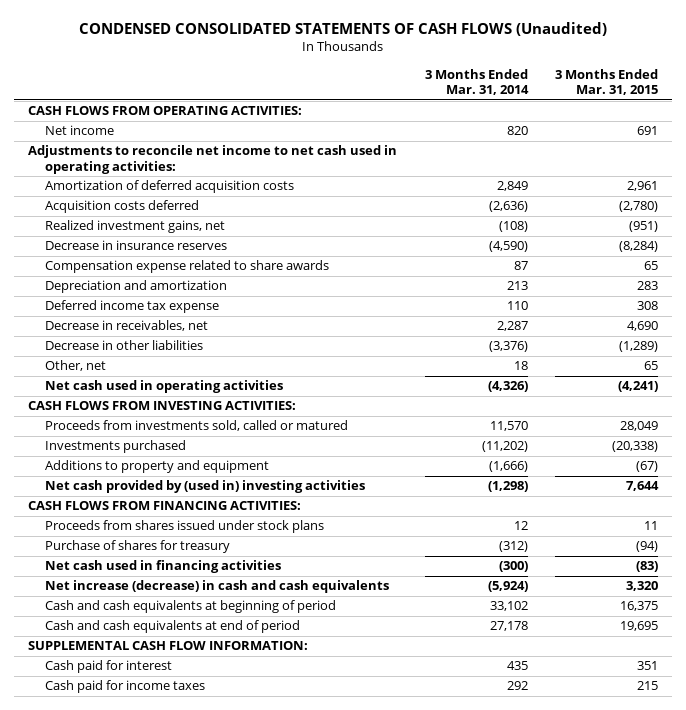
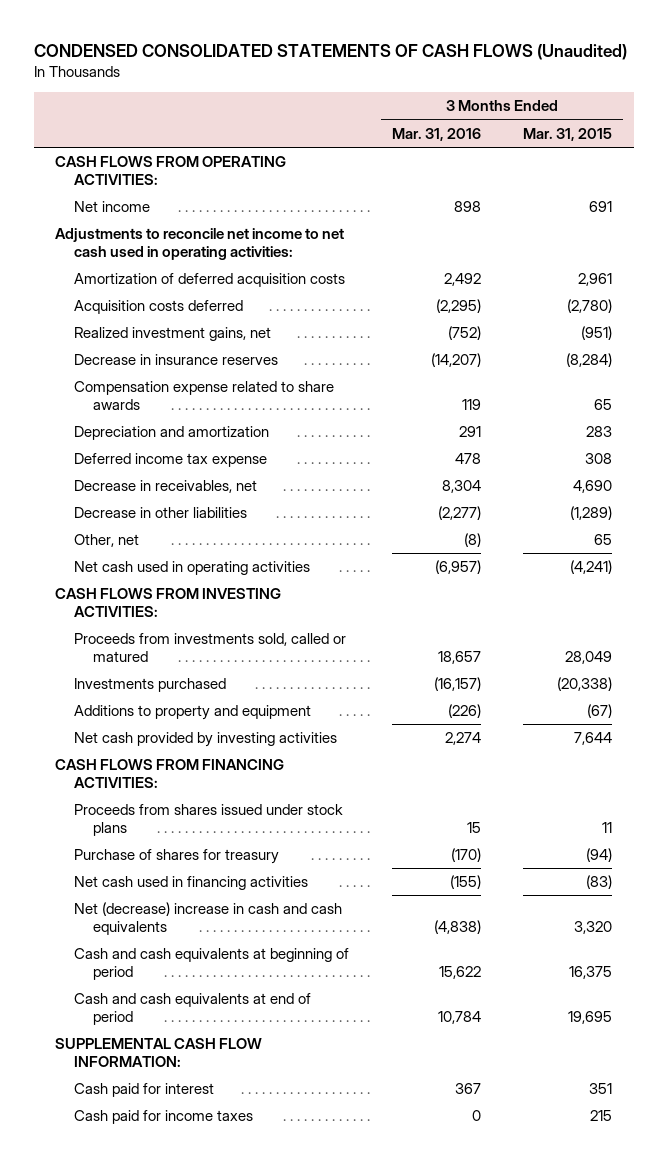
- | 3 Months Ended Mar. 31, 2014 | 3 Months Ended Mar. 31, 2015
+ | 3 Months Ended Mar. 31, 2016 | 3 Months Ended Mar. 31, 2015
- Net cash provided by (used in) investing activities | (1,298) | 7,644
+ Net cash provided by investing activities | 2,274 | 7,644
- Net increase (decrease) in cash and cash equivalents | (5,924) | 3,320
+ Net (decrease) increase in cash and cash equivalents | (4,838) | 3,320

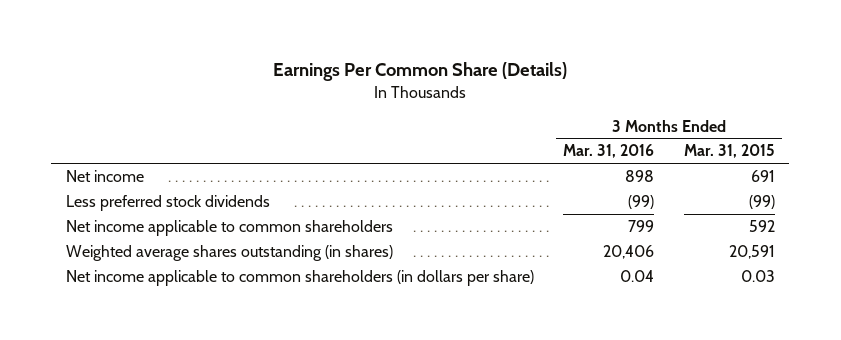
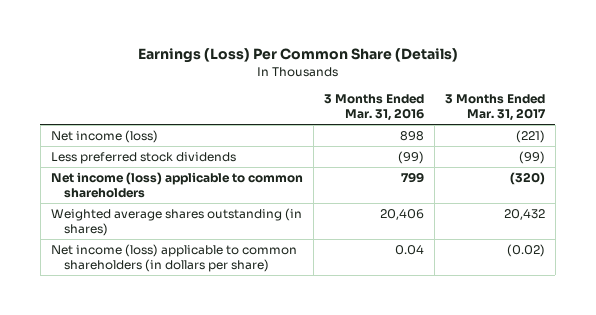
- Earnings Per Common Share (Details)
+ Earnings (Loss) Per Common Share (Details)
- | 3 Months Ended Mar. 31, 2016 | 3 Months Ended Mar. 31, 2015
+ | 3 Months Ended Mar. 31, 2016 | 3 Months Ended Mar. 31, 2017
- Net income | 898 | 691
+ Net income (loss) | 898 | (221)
- Net income applicable to common shareholders | 799 | 592
+ Net income (loss) applicable to common shareholders | 799 | (320)
- Net income applicable to common shareholders (in dollars per share) | 0.04 | 0.03
+ Net income (loss) applicable to common shareholders (in dollars per share) | 0.04 | (0.02)

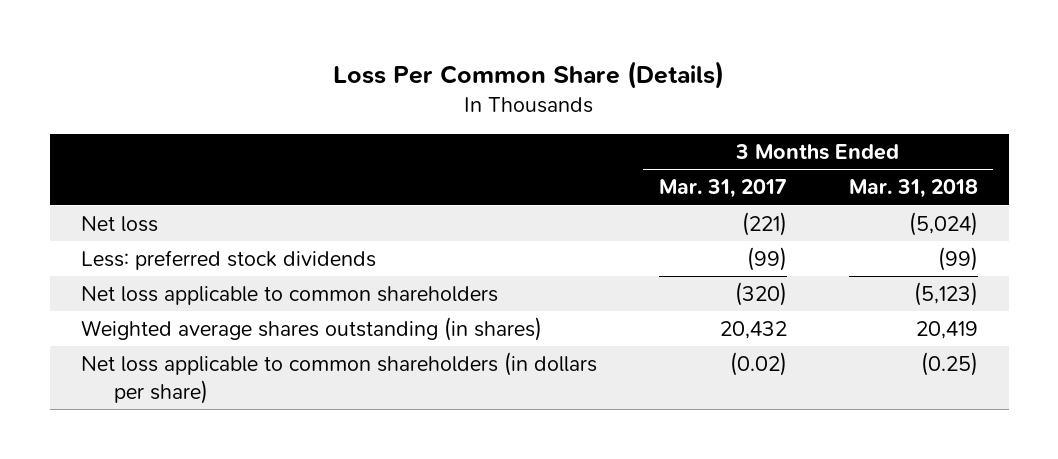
- Earnings (Loss) Per Common Share (Details)
+ Loss Per Common Share (Details)
- | 3 Months Ended Mar. 31, 2016 | 3 Months Ended Mar. 31, 2017
+ | 3 Months Ended Mar. 31, 2017 | 3 Months Ended Mar. 31, 2018
- Net income (loss) | 898 | (221)
- Less preferred stock dividends | (99) | (99)
- Net income (loss) applicable to common shareholders | 799 | (320)
+ Net loss | (221) | (5,024)
+ Less: preferred stock dividends | (99) | (99)
+ Net loss applicable to common shareholders | (320) | (5,123)
- Net income (loss) applicable to common shareholders (in dollars per share) | 0.04 | (0.02)
+ Net loss applicable to common shareholders (in dollars per share) | (0.02) | (0.25)

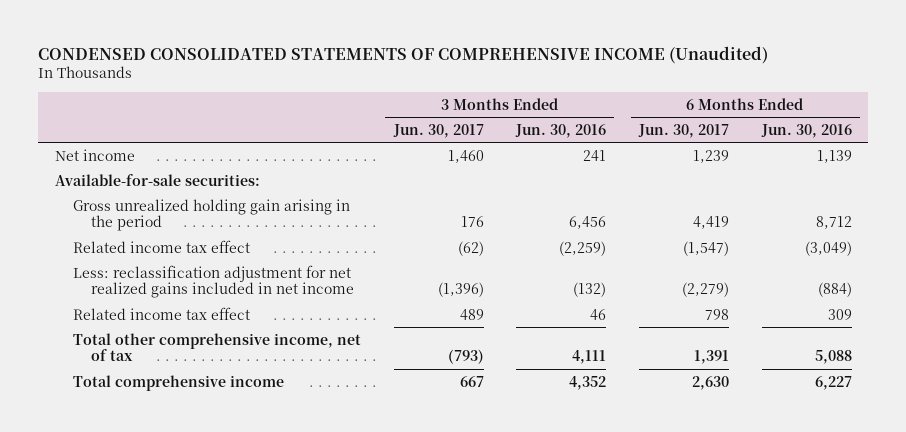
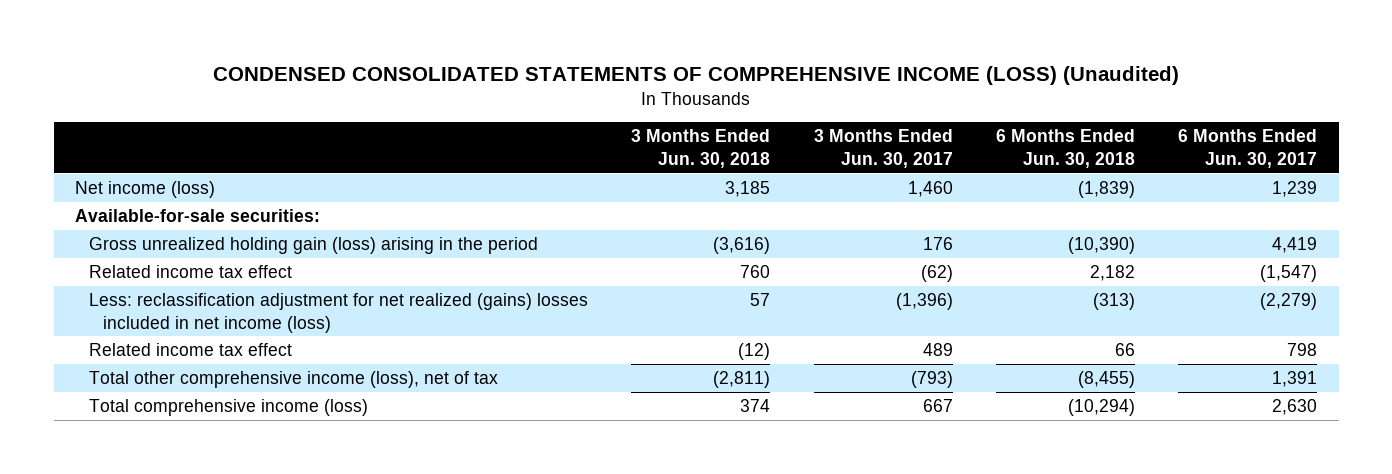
- CONDENSED CONSOLIDATED STATEMENTS OF COMPREHENSIVE INCOME (Unaudited)
+ CONDENSED CONSOLIDATED STATEMENTS OF COMPREHENSIVE INCOME (LOSS) (Unaudited)
- | 3 Months Ended Jun. 30, 2017 | 3 Months Ended Jun. 30, 2016 | 6 Months Ended Jun. 30, 2017 | 6 Months Ended Jun. 30, 2016
+ | 3 Months Ended Jun. 30, 2018 | 3 Months Ended Jun. 30, 2017 | 6 Months Ended Jun. 30, 2018 | 6 Months Ended Jun. 30, 2017
- Net income | 1,460 | 241 | 1,239 | 1,139
+ Net income (loss) | 3,185 | 1,460 | (1,839) | 1,239
- Gross unrealized holding gain arising in the period | 176 | 6,456 | 4,419 | 8,712
+ Gross unrealized holding gain (loss) arising in the period | (3,616) | 176 | (10,390) | 4,419
- Less: reclassification adjustment for net realized gains included in net income | (1,396) | (132) | (2,279) | (884)
+ Less: reclassification adjustment for net realized (gains) losses included in net income (loss) | 57 | (1,396) | (313) | (2,279)
- Total other comprehensive income, net of tax | (793) | 4,111 | 1,391 | 5,088
- Total comprehensive income | 667 | 4,352 | 2,630 | 6,227
+ Total other comprehensive income (loss), net of tax | (2,811) | (793) | (8,455) | 1,391
+ Total comprehensive income (loss) | 374 | 667 | (10,294) | 2,630

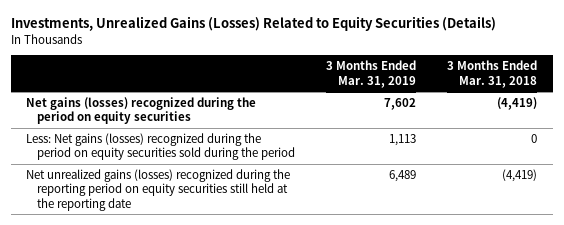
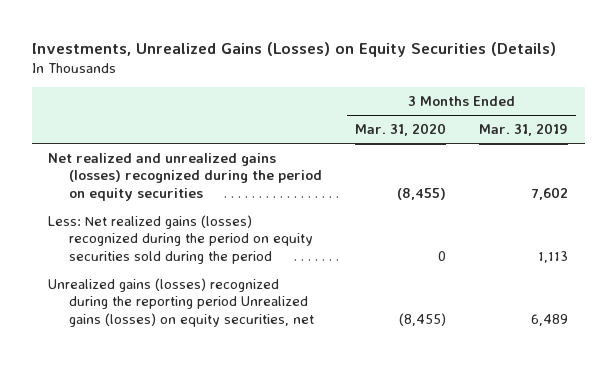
- Investments, Unrealized Gains (Losses) Related to Equity Securities (Details)
+ Investments, Unrealized Gains (Losses) on Equity Securities (Details)
- | 3 Months Ended Mar. 31, 2019 | 3 Months Ended Mar. 31, 2018
+ | 3 Months Ended Mar. 31, 2020 | 3 Months Ended Mar. 31, 2019
- Net gains (losses) recognized during the period on equity securities | 7,602 | (4,419)
- Less: Net gains (losses) recognized during the period on equity securities sold during the period | 1,113 | 0
- Net unrealized gains (losses) recognized during the reporting period on equity securities still held at the reporting date | 6,489 | (4,419)
+ Net realized and unrealized gains (losses) recognized during the period on equity securities | (8,455) | 7,602
+ Less: Net realized gains (losses) recognized during the period on equity securities sold during the period | 0 | 1,113
+ Unrealized gains (losses) recognized during the reporting period Unrealized gains (losses) on equity securities, net | (8,455) | 6,489

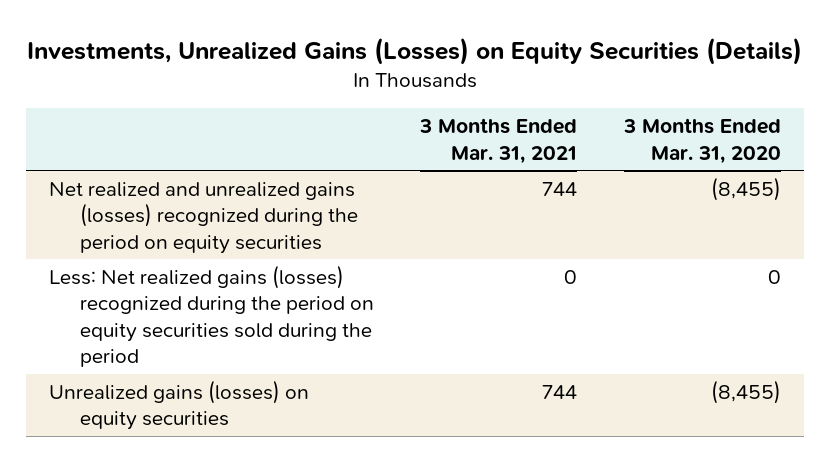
- | 3 Months Ended Mar. 31, 2020 | 3 Months Ended Mar. 31, 2019
+ | 3 Months Ended Mar. 31, 2021 | 3 Months Ended Mar. 31, 2020
- Unrealized gains (losses) recognized during the reporting period Unrealized gains (losses) on equity securities, net | (8,455) | 6,489
+ Unrealized gains (losses) on equity securities | 744 | (8,455)

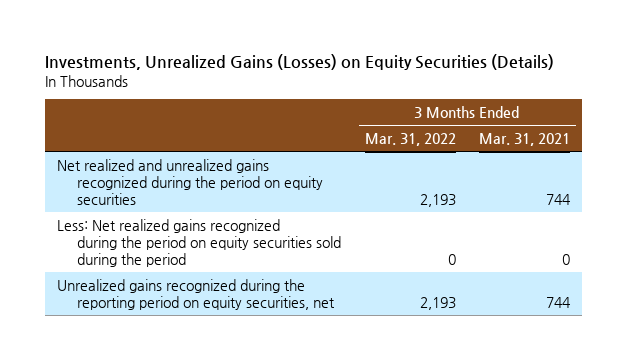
- | 3 Months Ended Mar. 31, 2021 | 3 Months Ended Mar. 31, 2020
+ | 3 Months Ended Mar. 31, 2022 | 3 Months Ended Mar. 31, 2021
- Net realized and unrealized gains (losses) recognized during the period on equity securities | 744 | (8,455)
- Less: Net realized gains (losses) recognized during the period on equity securities sold during the period | 0 | 0
- Unrealized gains (losses) on equity securities | 744 | (8,455)
+ Net realized and unrealized gains recognized during the period on equity securities | 2,193 | 744
+ Less: Net realized gains recognized during the period on equity securities sold during the period | 0 | 0
+ Unrealized gains recognized during the reporting period on equity securities, net | 2,193 | 744

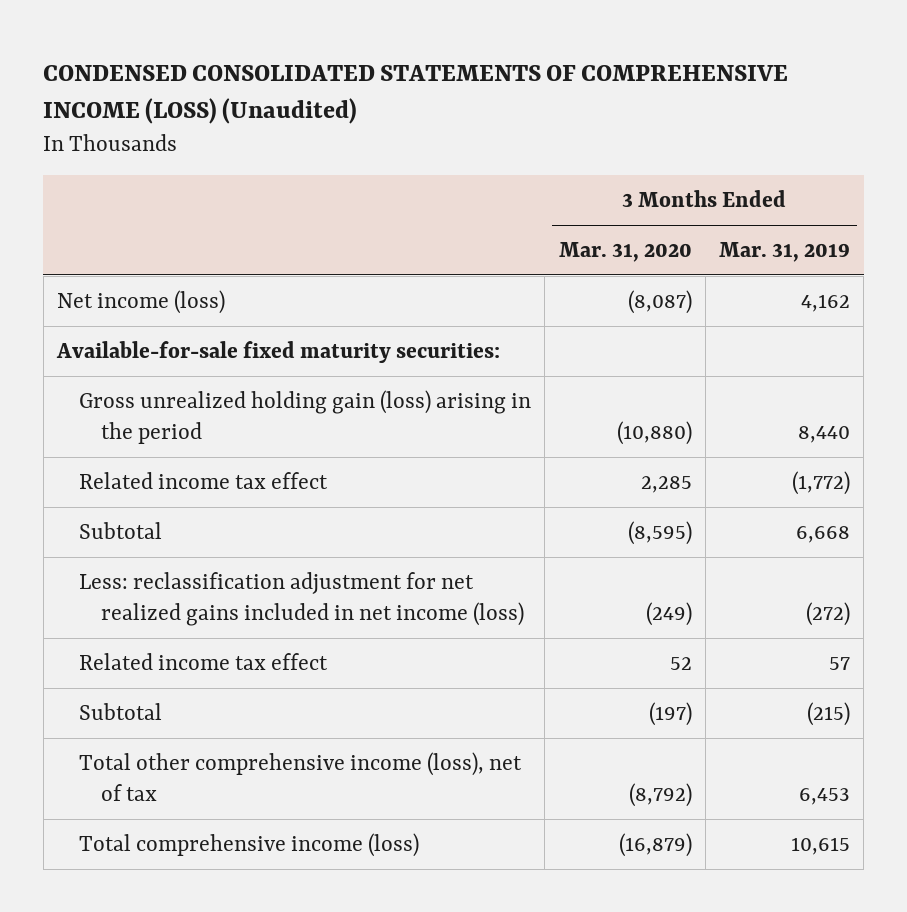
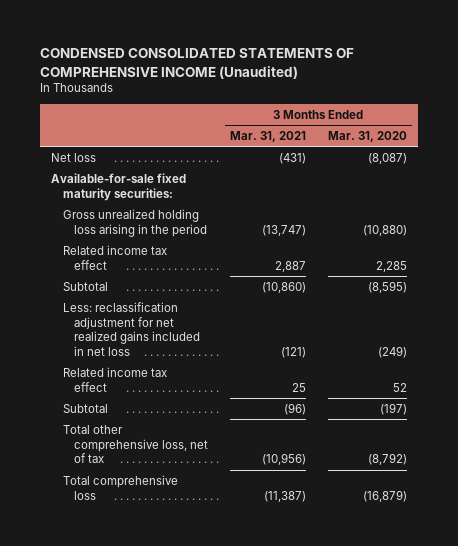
- CONDENSED CONSOLIDATED STATEMENTS OF COMPREHENSIVE INCOME (LOSS) (Unaudited)
+ CONDENSED CONSOLIDATED STATEMENTS OF COMPREHENSIVE INCOME (Unaudited)
- | 3 Months Ended Mar. 31, 2020 | 3 Months Ended Mar. 31, 2019
+ | 3 Months Ended Mar. 31, 2021 | 3 Months Ended Mar. 31, 2020
- Net income (loss) | (8,087) | 4,162
+ Net loss | (431) | (8,087)
- Gross unrealized holding gain (loss) arising in the period | (10,880) | 8,440
+ Gross unrealized holding loss arising in the period | (13,747) | (10,880)
- Less: reclassification adjustment for net realized gains included in net income (loss) | (249) | (272)
+ Less: reclassification adjustment for net realized gains included in net loss | (121) | (249)
- Total other comprehensive income (loss), net of tax | (8,792) | 6,453
- Total comprehensive income (loss) | (16,879) | 10,615
+ Total other comprehensive loss, net of tax | (10,956) | (8,792)
+ Total comprehensive loss | (11,387) | (16,879)

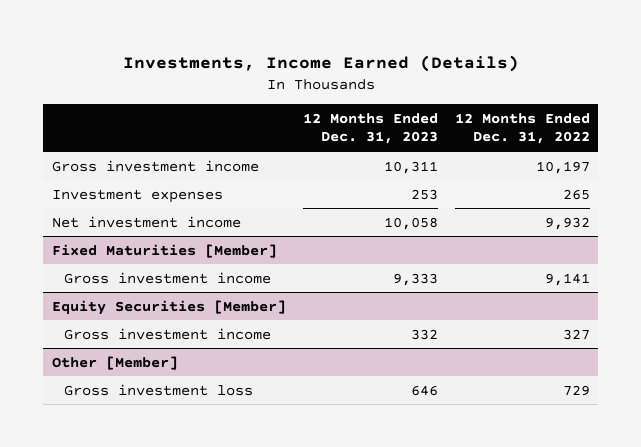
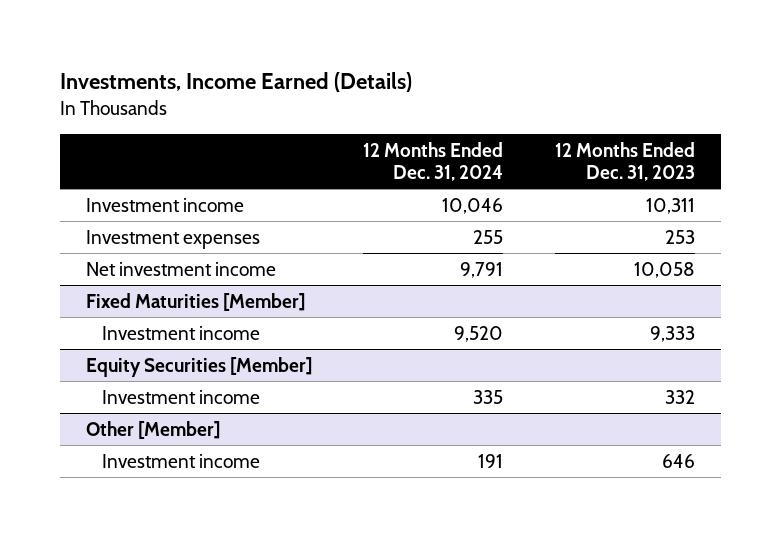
- | 12 Months Ended Dec. 31, 2023 | 12 Months Ended Dec. 31, 2022
+ | 12 Months Ended Dec. 31, 2024 | 12 Months Ended Dec. 31, 2023
- Gross investment income | 10,311 | 10,197
+ Investment income | 10,046 | 10,311
@ Fixed Maturities [Member]
- Gross investment income | 9,333 | 9,141
+ Investment income | 9,520 | 9,333
@ Equity Securities [Member]
- Gross investment income | 332 | 327
+ Investment income | 335 | 332
@ Other [Member]
- Gross investment loss | 646 | 729
+ Investment income | 191 | 646

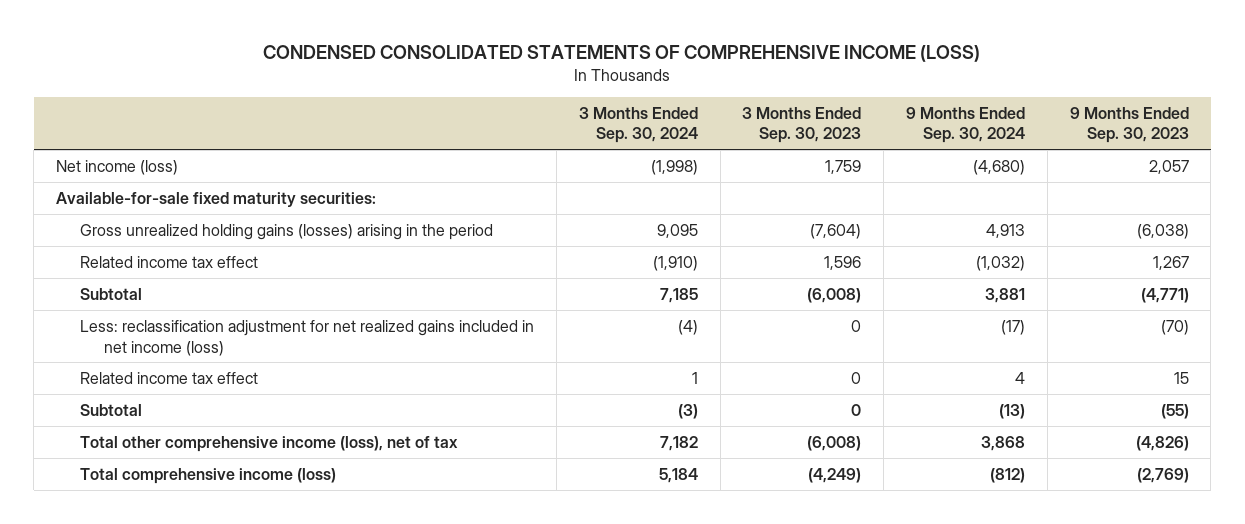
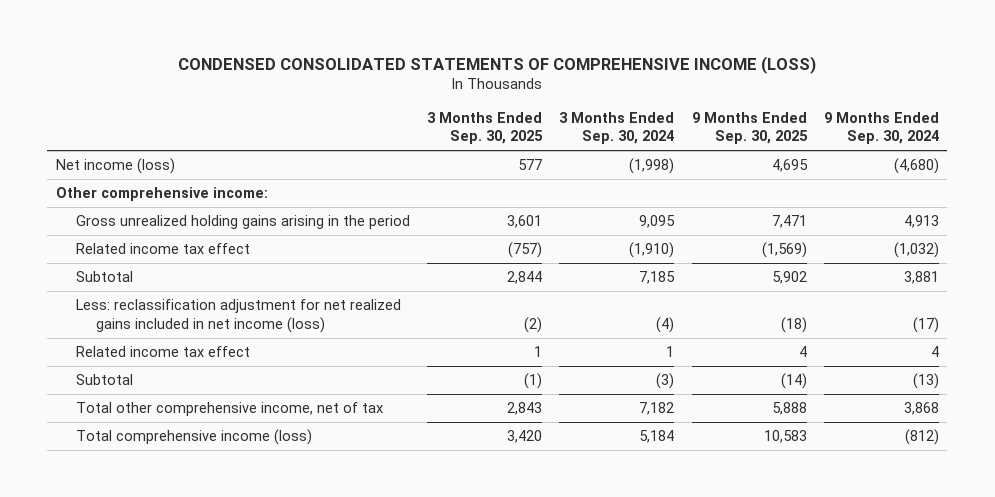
- | 3 Months Ended Sep. 30, 2024 | 3 Months Ended Sep. 30, 2023 | 9 Months Ended Sep. 30, 2024 | 9 Months Ended Sep. 30, 2023
+ | 3 Months Ended Sep. 30, 2025 | 3 Months Ended Sep. 30, 2024 | 9 Months Ended Sep. 30, 2025 | 9 Months Ended Sep. 30, 2024
- Available-for-sale fixed maturity securities:
- Gross unrealized holding gains (losses) arising in the period | 9,095 | (7,604) | 4,913 | (6,038)
+ Other comprehensive income:
+ Gross unrealized holding gains arising in the period | 3,601 | 9,095 | 7,471 | 4,913
- Total other comprehensive income (loss), net of tax | 7,182 | (6,008) | 3,868 | (4,826)
+ Total other comprehensive income, net of tax | 2,843 | 7,182 | 5,888 | 3,868

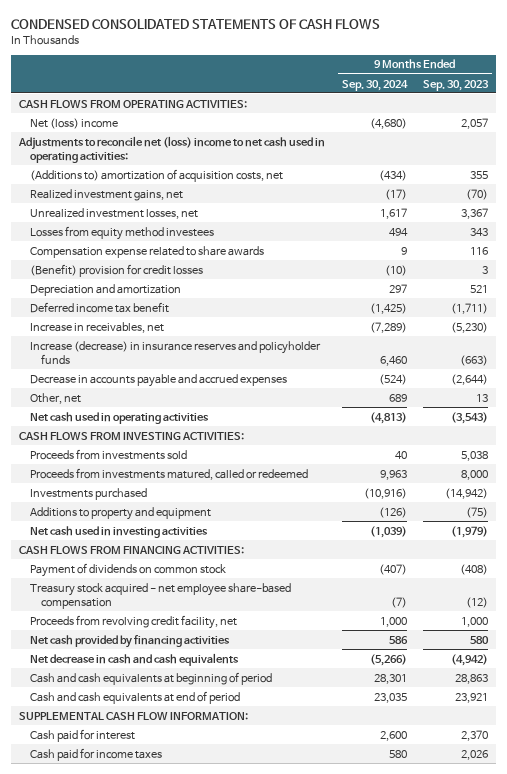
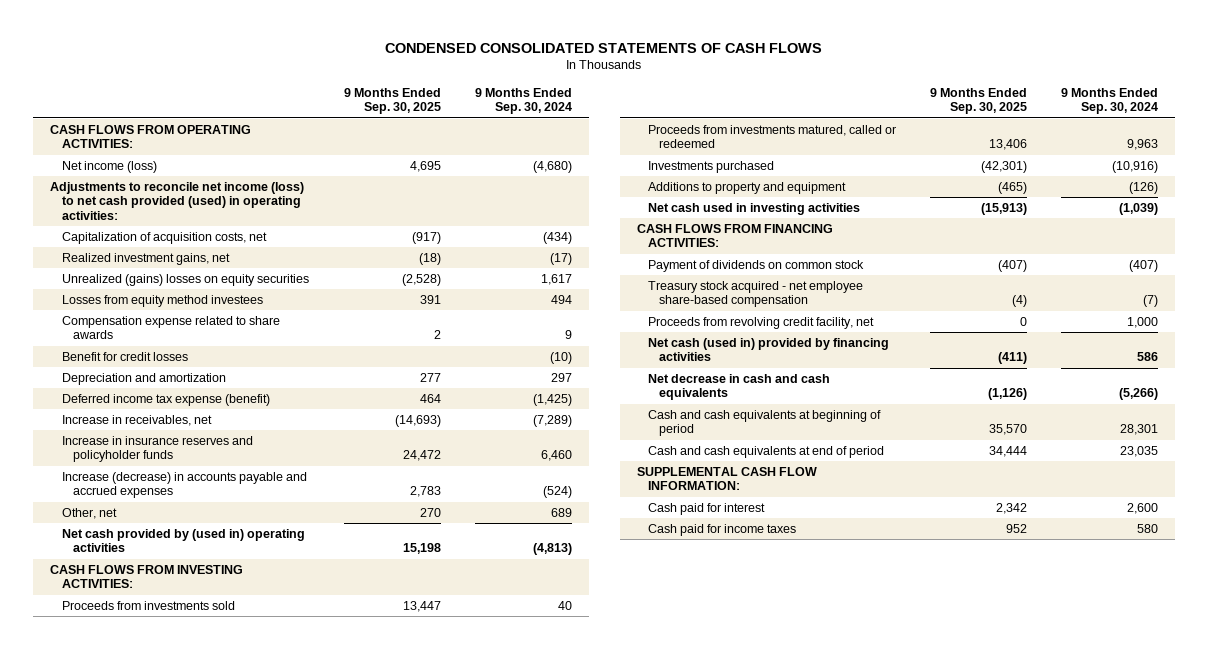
- | 9 Months Ended Sep. 30, 2024 | 9 Months Ended Sep. 30, 2023
+ | 9 Months Ended Sep. 30, 2025 | 9 Months Ended Sep. 30, 2024
- Net (loss) income | (4,680) | 2,057
- Adjustments to reconcile net (loss) income to net cash used in operating activities:
- (Additions to) amortization of acquisition costs, net | (434) | 355
+ Net income (loss) | 4,695 | (4,680)
+ Adjustments to reconcile net income (loss) to net cash provided (used) in operating activities:
+ Capitalization of acquisition costs, net | (917) | (434)
- Unrealized investment losses, net | 1,617 | 3,367
+ Unrealized (gains) losses on equity securities | (2,528) | 1,617
- (Benefit) provision for credit losses | (10) | 3
+ Benefit for credit losses | | (10)
- Deferred income tax benefit | (1,425) | (1,711)
+ Deferred income tax expense (benefit) | 464 | (1,425)
- Increase (decrease) in insurance reserves and policyholder funds | 6,460 | (663)
- Decrease in accounts payable and accrued expenses | (524) | (2,644)
+ Increase in insurance reserves and policyholder funds | 24,472 | 6,460
+ Increase (decrease) in accounts payable and accrued expenses | 2,783 | (524)
- Net cash used in operating activities | (4,813) | (3,543)
+ Net cash provided by (used in) operating activities | 15,198 | (4,813)
- Net cash provided by financing activities | 586 | 580
+ Net cash (used in) provided by financing activities | (411) | 586

